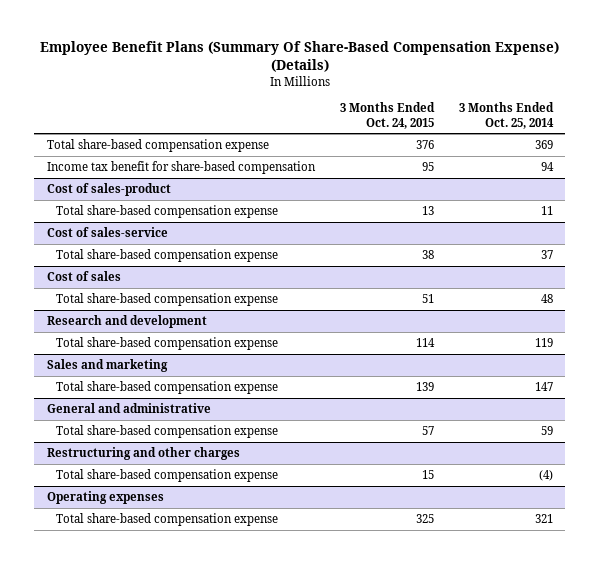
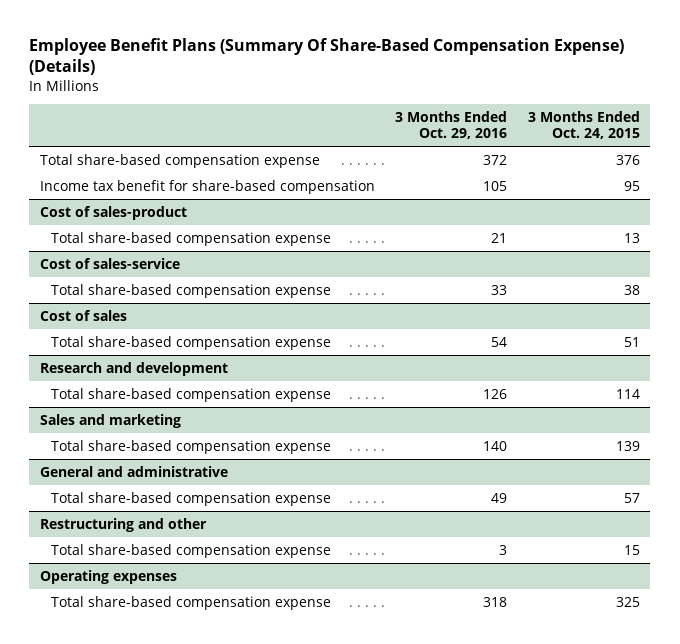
- | 3 Months Ended Oct. 24, 2015 | 3 Months Ended Oct. 25, 2014
+ | 3 Months Ended Oct. 29, 2016 | 3 Months Ended Oct. 24, 2015
- Restructuring and other charges
+ Restructuring and other

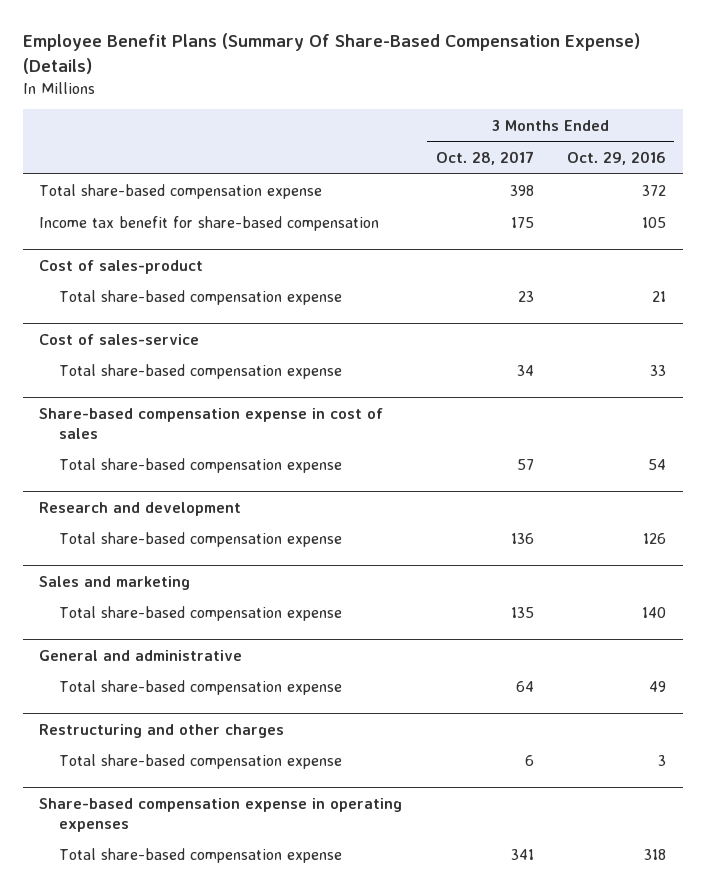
- | 3 Months Ended Oct. 29, 2016 | 3 Months Ended Oct. 24, 2015
+ | 3 Months Ended Oct. 28, 2017 | 3 Months Ended Oct. 29, 2016
- Cost of sales
+ Share-based compensation expense in cost of sales
- Restructuring and other
+ Restructuring and other charges
- Operating expenses
+ Share-based compensation expense in operating expenses

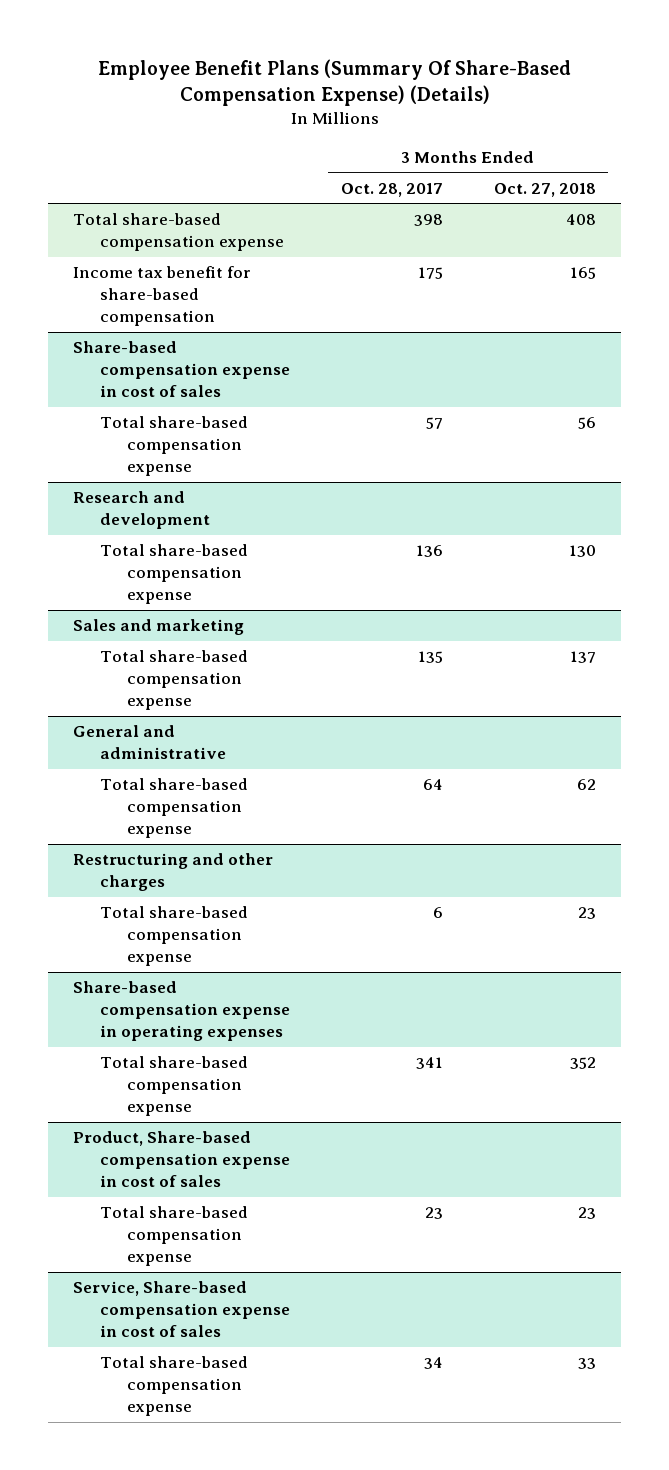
- | 3 Months Ended Oct. 28, 2017 | 3 Months Ended Oct. 29, 2016
+ | 3 Months Ended Oct. 28, 2017 | 3 Months Ended Oct. 27, 2018
- Cost of sales-product
- Total share-based compensation expense | 23 | 21
- Cost of sales-service
- Total share-based compensation expense | 34 | 33
+ Product, Share-based compensation expense in cost of sales
+ Total share-based compensation expense | 23 | 23
+ Service, Share-based compensation expense in cost of sales
+ Total share-based compensation expense | 34 | 33

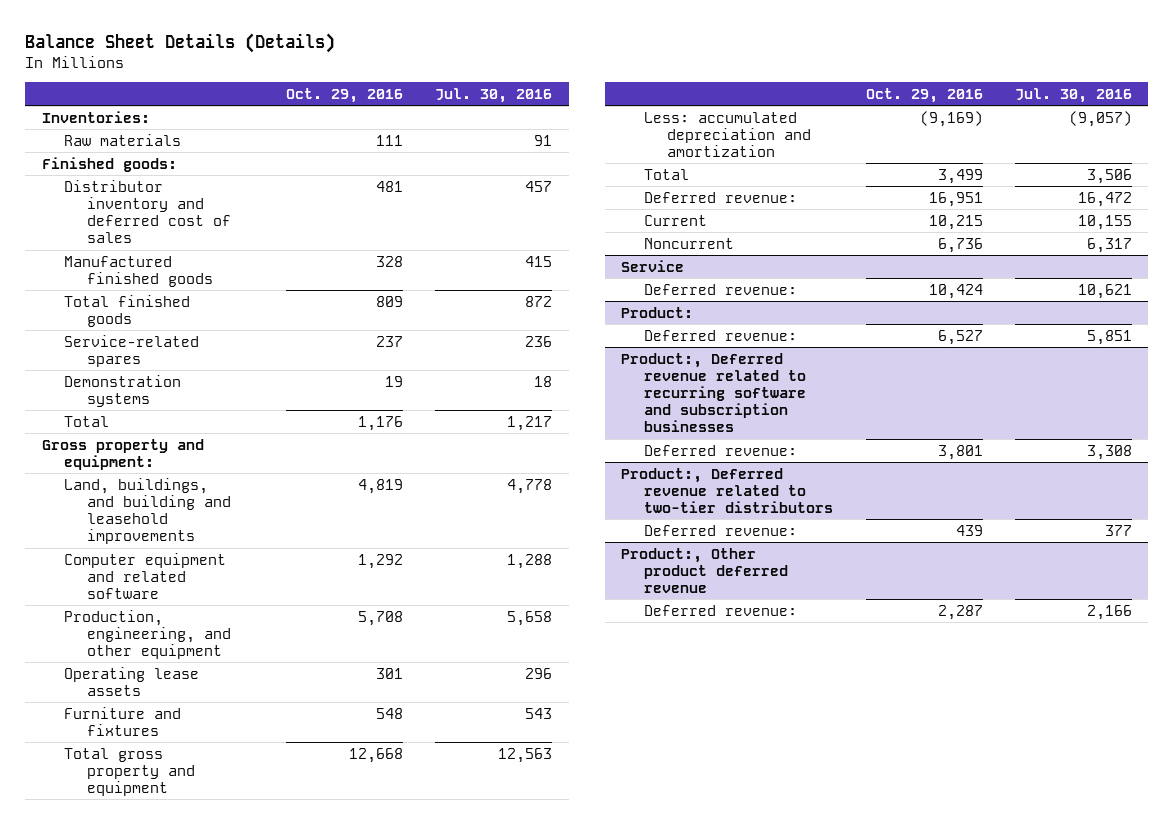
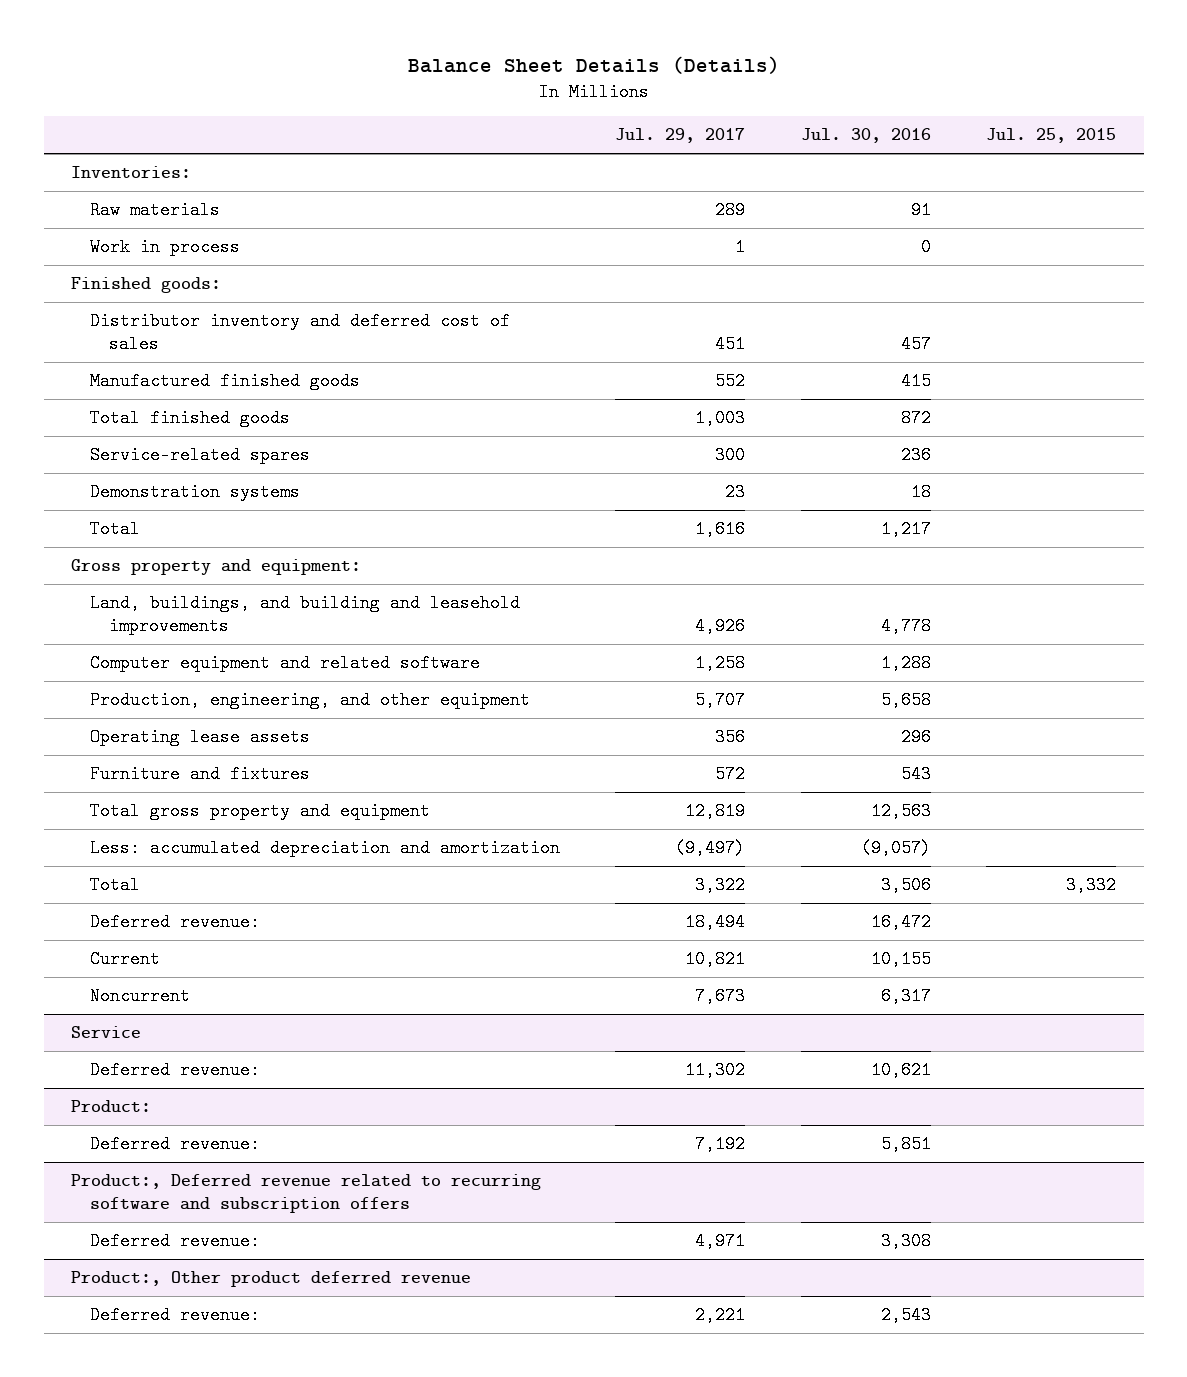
- | Oct. 29, 2016 | Jul. 30, 2016
+ | Jul. 29, 2017 | Jul. 30, 2016 | Jul. 25, 2015
+ Work in process | 1 | 0 |
- Product:, Deferred revenue related to recurring software and subscription businesses
+ Product:, Deferred revenue related to recurring software and subscription offers
- Product:, Deferred revenue related to two-tier distributors
- Deferred revenue: | 439 | 377
@ Product:, Other product deferred revenue
- Deferred revenue: | 2,287 | 2,166
+ Deferred revenue: | 2,221 | 2,543 |

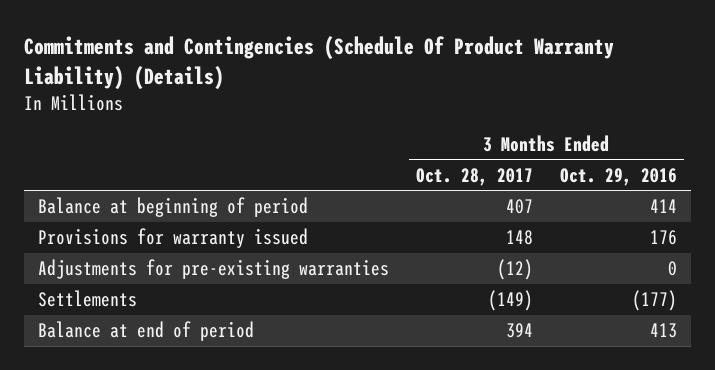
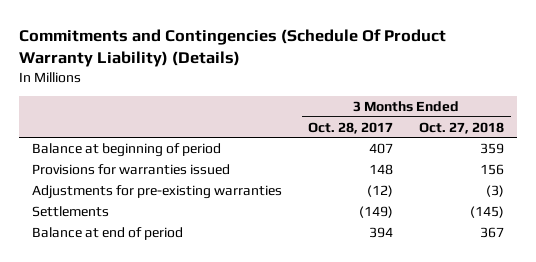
- | 3 Months Ended Oct. 28, 2017 | 3 Months Ended Oct. 29, 2016
+ | 3 Months Ended Oct. 28, 2017 | 3 Months Ended Oct. 27, 2018
- Provisions for warranty issued | 148 | 176
+ Provisions for warranties issued | 148 | 156

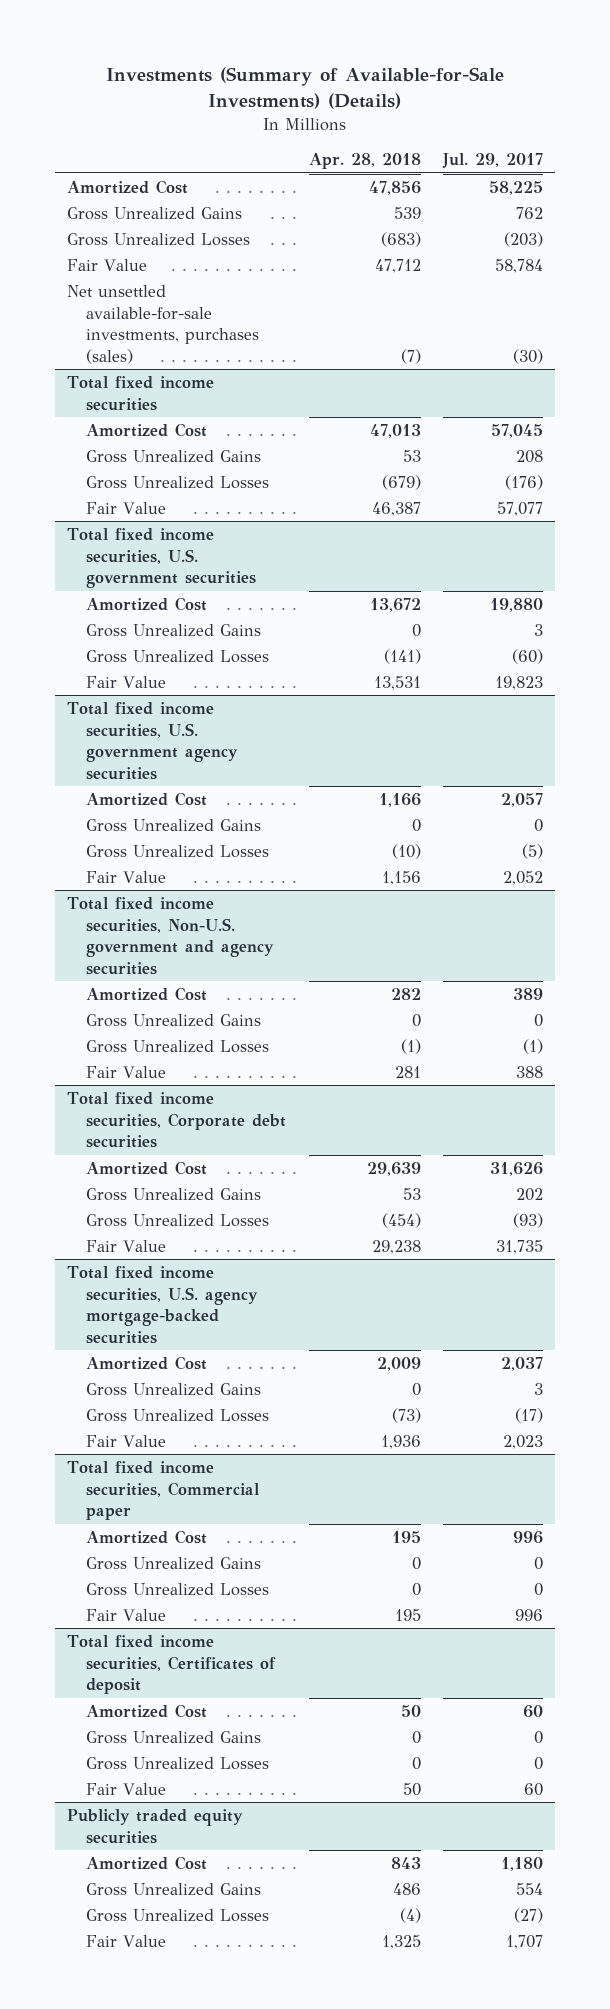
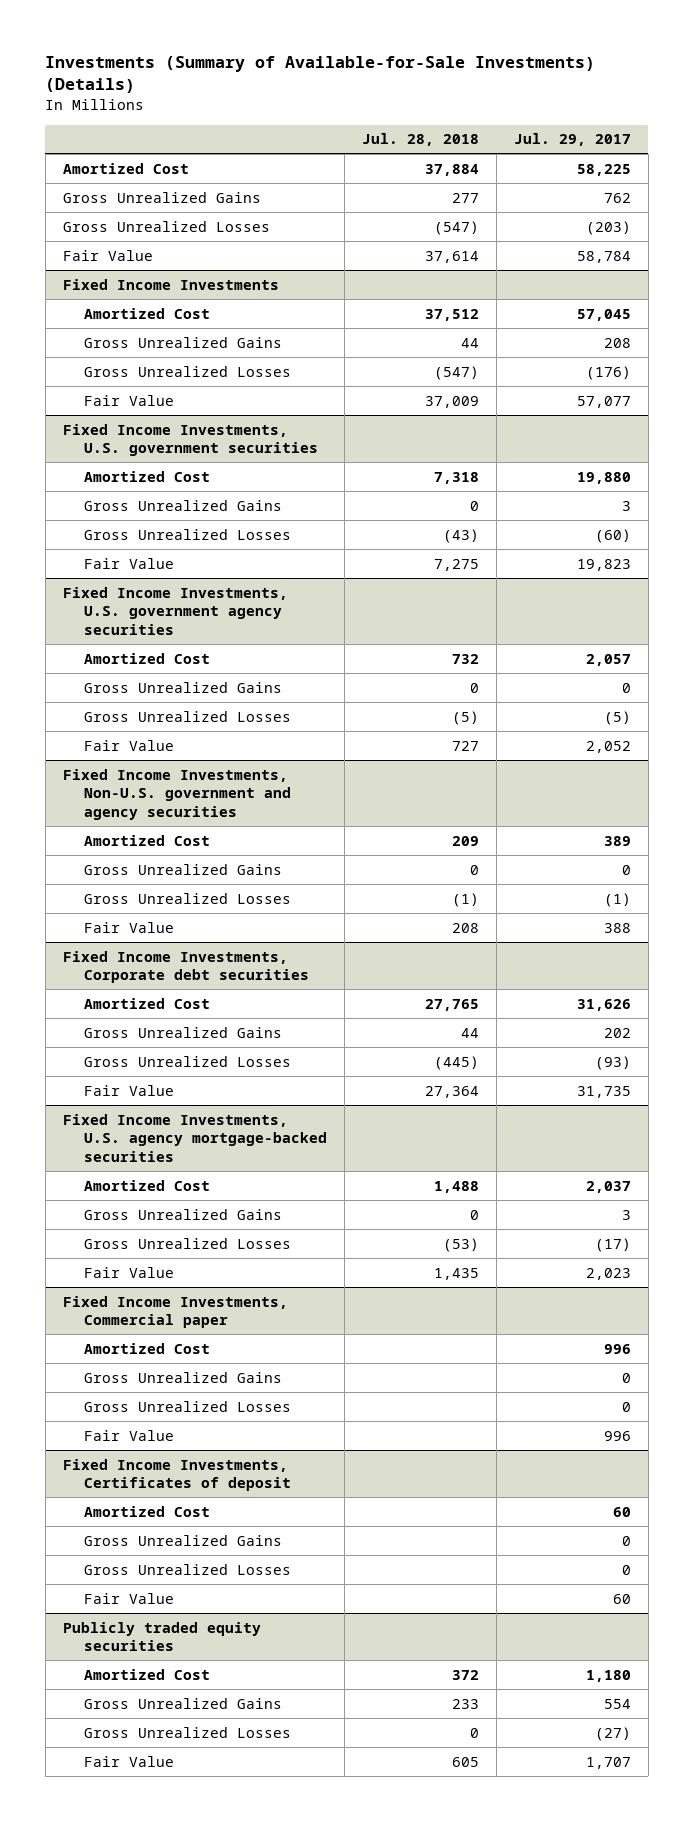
- | Apr. 28, 2018 | Jul. 29, 2017
+ | Jul. 28, 2018 | Jul. 29, 2017
- Net unsettled available-for-sale investments, purchases (sales) | (7) | (30)
- Total fixed income securities
+ Fixed Income Investments
- Total fixed income securities, U.S. government securities
+ Fixed Income Investments, U.S. government securities
- Total fixed income securities, U.S. government agency securities
+ Fixed Income Investments, U.S. government agency securities
- Total fixed income securities, Non-U.S. government and agency securities
+ Fixed Income Investments, Non-U.S. government and agency securities
- Total fixed income securities, Corporate debt securities
+ Fixed Income Investments, Corporate debt securities
- Total fixed income securities, U.S. agency mortgage-backed securities
+ Fixed Income Investments, U.S. agency mortgage-backed securities
- Total fixed income securities, Commercial paper
+ Fixed Income Investments, Commercial paper
- Total fixed income securities, Certificates of deposit
+ Fixed Income Investments, Certificates of deposit

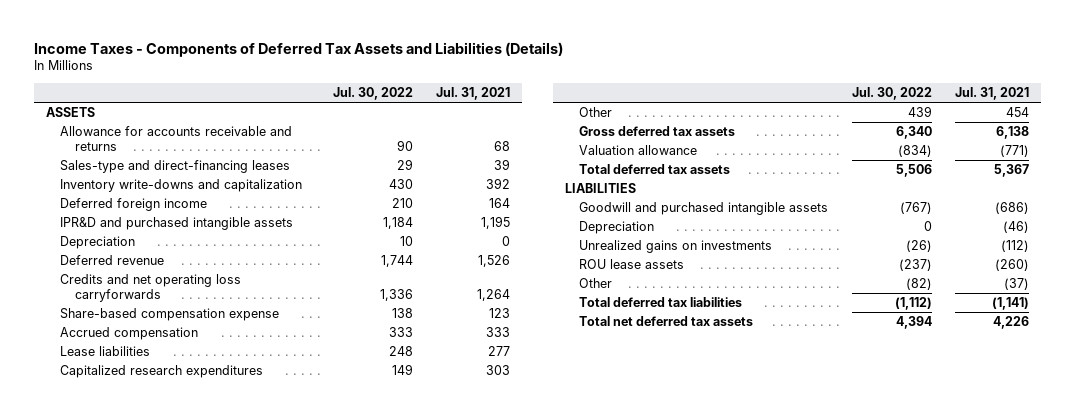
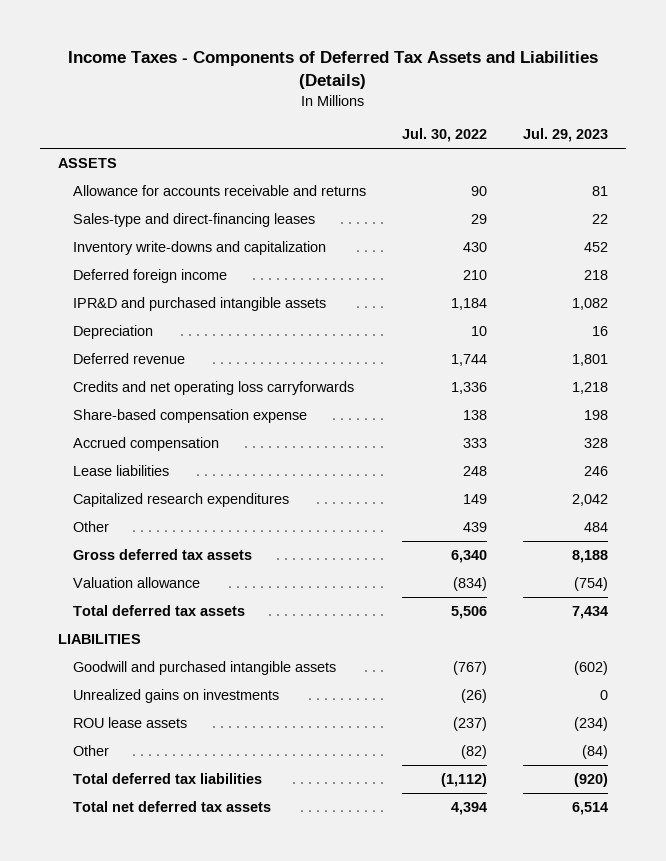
- | Jul. 30, 2022 | Jul. 31, 2021
+ | Jul. 30, 2022 | Jul. 29, 2023
- Depreciation | 0 | (46)

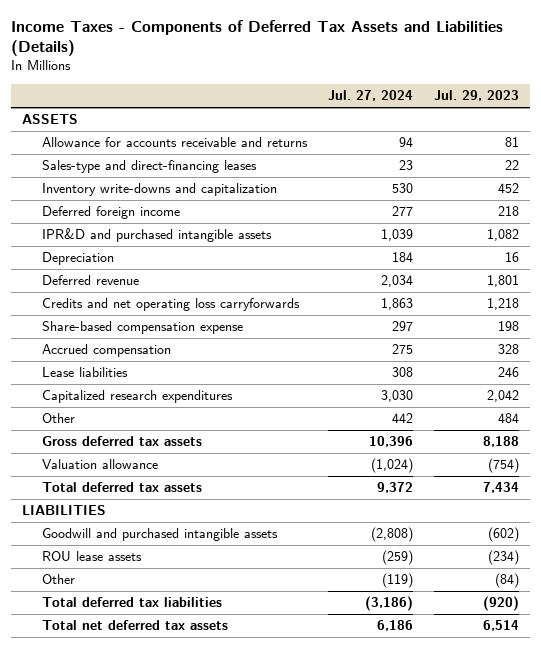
- | Jul. 30, 2022 | Jul. 29, 2023
+ | Jul. 27, 2024 | Jul. 29, 2023
- Unrealized gains on investments | (26) | 0

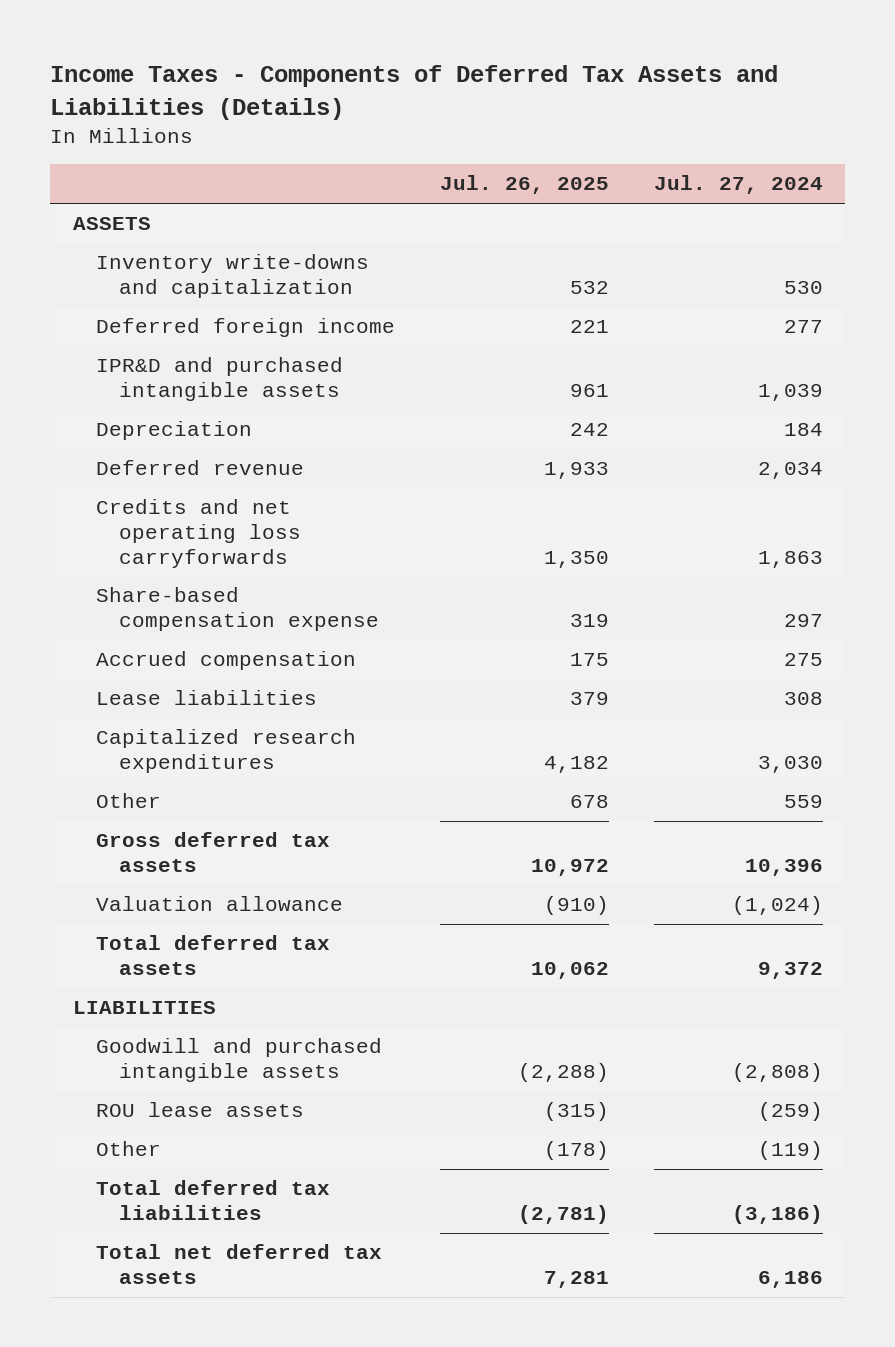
- | Jul. 27, 2024 | Jul. 29, 2023
+ | Jul. 26, 2025 | Jul. 27, 2024
- Allowance for accounts receivable and returns | 94 | 81
- Sales-type and direct-financing leases | 23 | 22
- Other | 442 | 484
+ Other | 678 | 559

